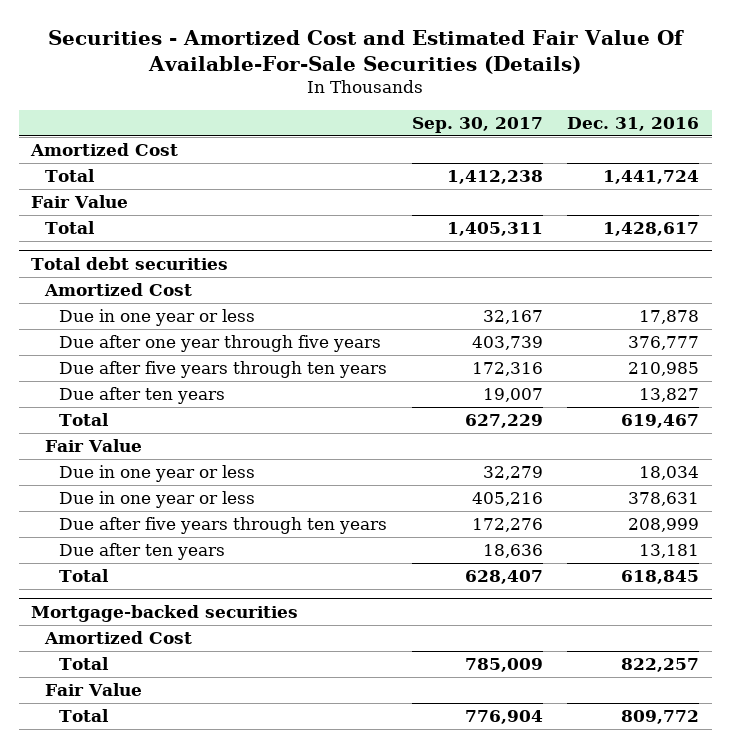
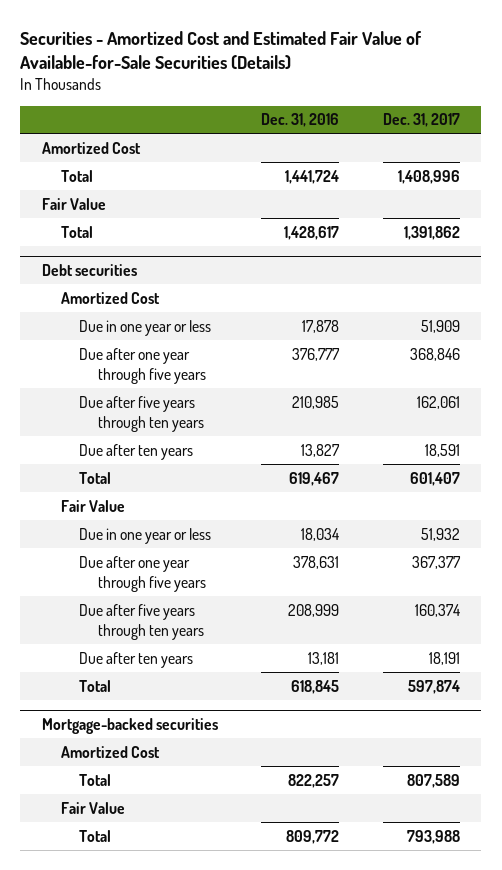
- Securities - Amortized Cost and Estimated Fair Value Of Available-For-Sale Securities (Details)
+ Securities - Amortized Cost and Estimated Fair Value of Available-for-Sale Securities (Details)
- | Sep. 30, 2017 | Dec. 31, 2016
+ | Dec. 31, 2016 | Dec. 31, 2017
- Total debt securities
+ Debt securities
- Due in one year or less | 405,216 | 378,631
+ Due after one year through five years | 378,631 | 367,377

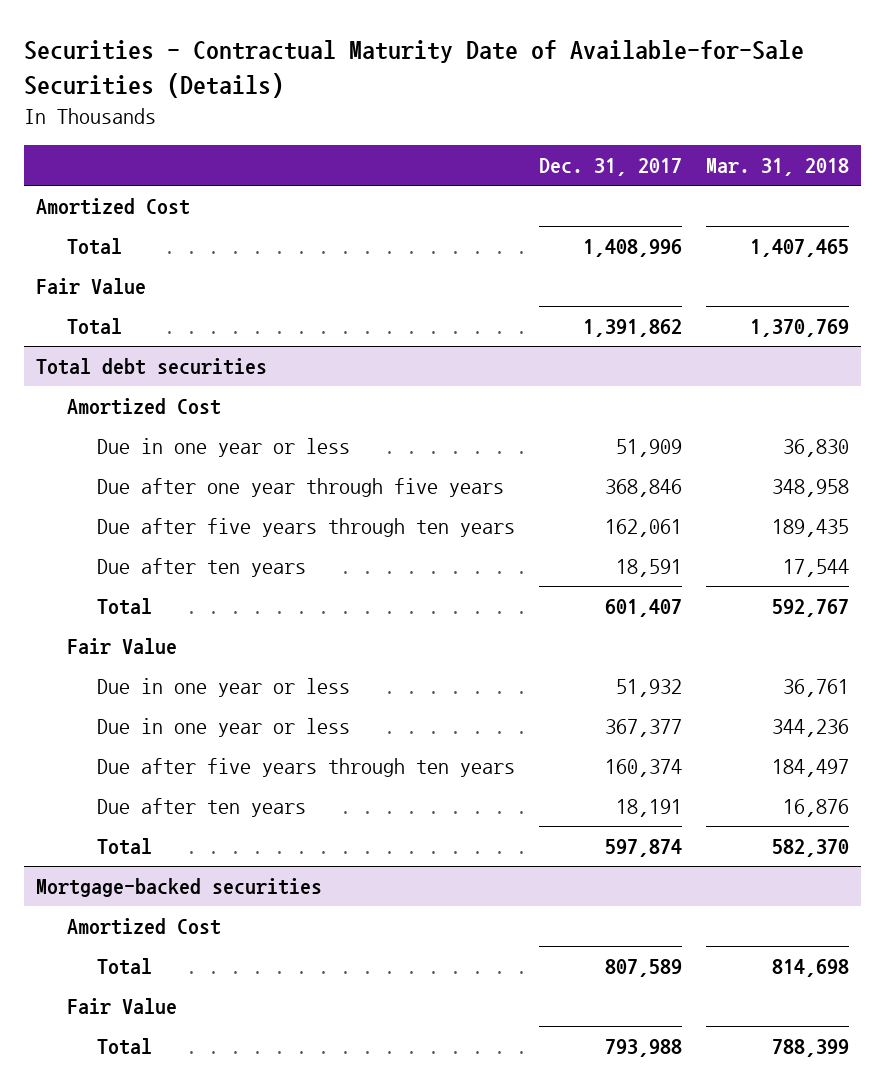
- Securities - Amortized Cost and Estimated Fair Value of Available-for-Sale Securities (Details)
+ Securities - Contractual Maturity Date of Available-for-Sale Securities (Details)
- | Dec. 31, 2016 | Dec. 31, 2017
+ | Dec. 31, 2017 | Mar. 31, 2018
- Debt securities
+ Total debt securities
- Due after one year through five years | 378,631 | 367,377
+ Due in one year or less | 367,377 | 344,236

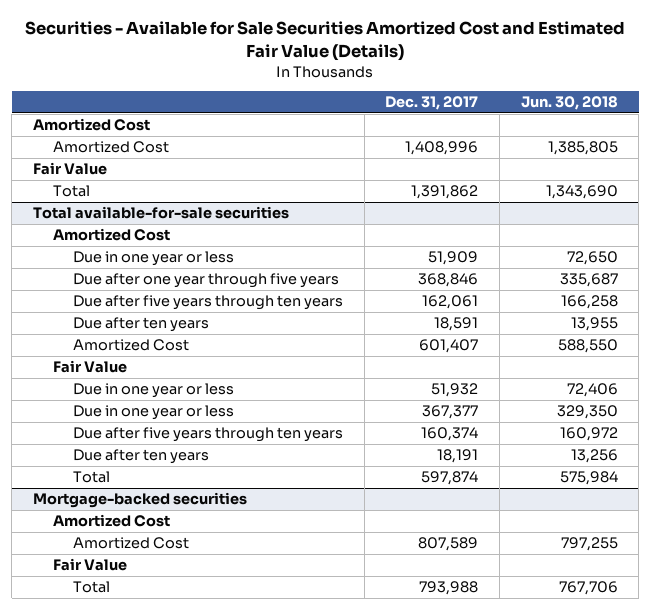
- Securities - Contractual Maturity Date of Available-for-Sale Securities (Details)
+ Securities - Available for Sale Securities Amortized Cost and Estimated Fair Value (Details)
- | Dec. 31, 2017 | Mar. 31, 2018
+ | Dec. 31, 2017 | Jun. 30, 2018
- Total | 1,408,996 | 1,407,465
+ Amortized Cost | 1,408,996 | 1,385,805
- Total debt securities
+ Total available-for-sale securities
- Total | 601,407 | 592,767
+ Amortized Cost | 601,407 | 588,550
@ Mortgage-backed securities
- Total | 807,589 | 814,698
+ Amortized Cost | 807,589 | 797,255

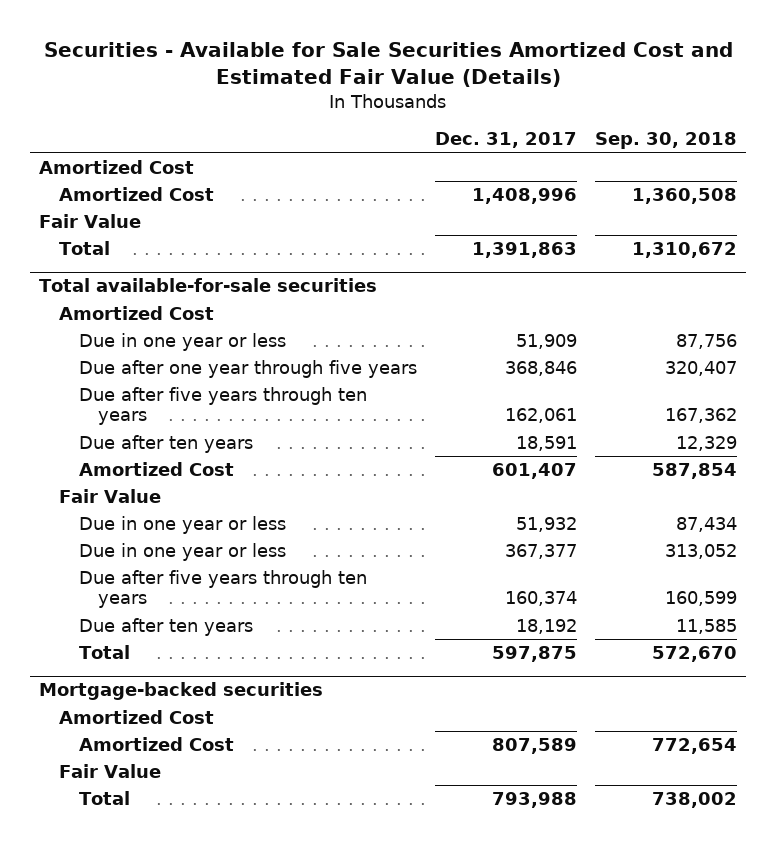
- | Dec. 31, 2017 | Jun. 30, 2018
+ | Dec. 31, 2017 | Sep. 30, 2018
- Total | 1,391,862 | 1,343,690
+ Total | 1,391,863 | 1,310,672
@ Total available-for-sale securities
- Due after ten years | 18,191 | 13,256
- Total | 597,874 | 575,984
+ Due after ten years | 18,192 | 11,585
+ Total | 597,875 | 572,670

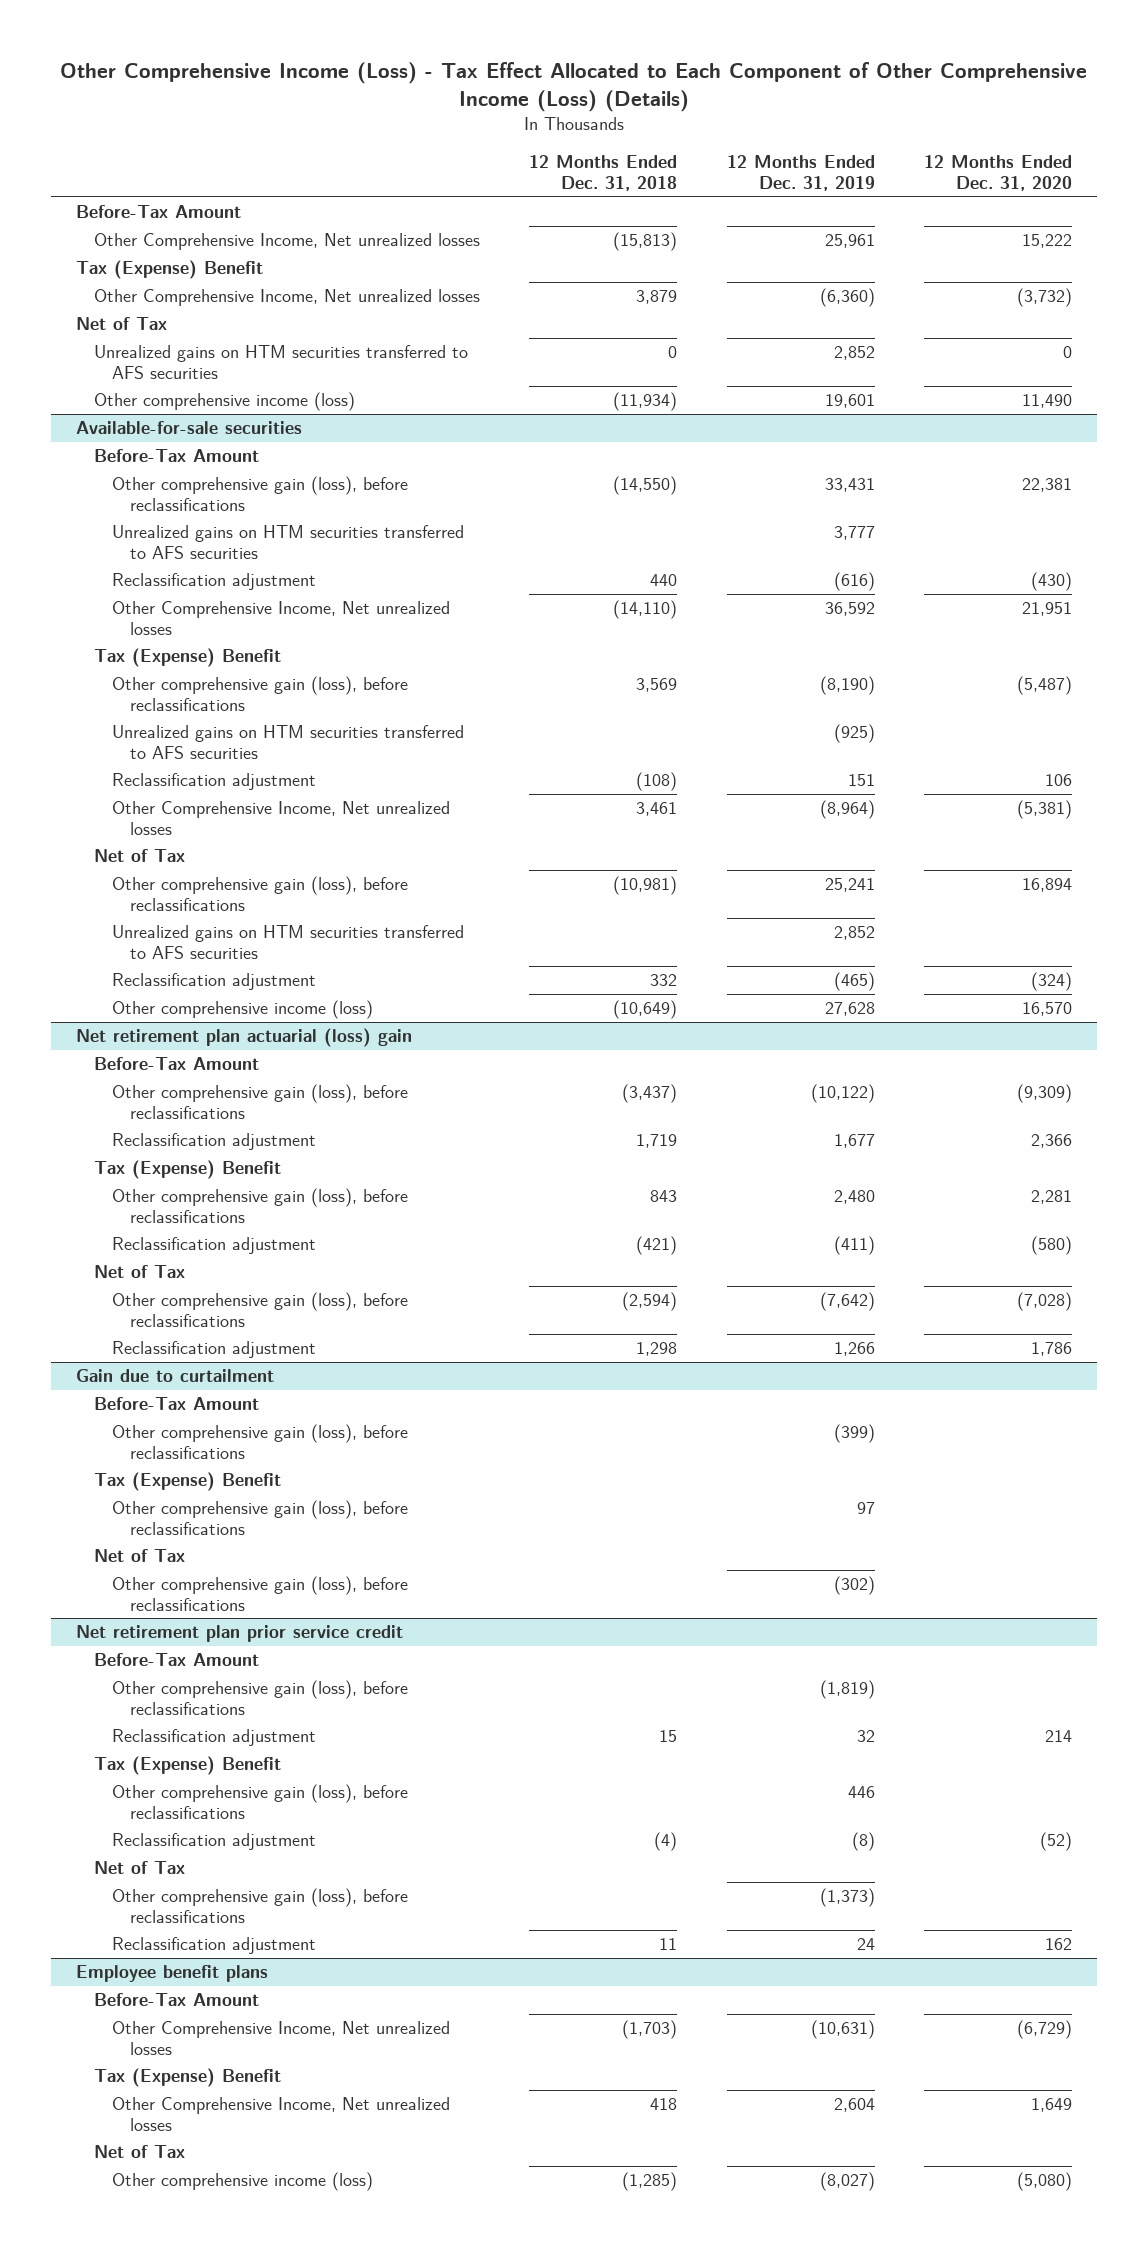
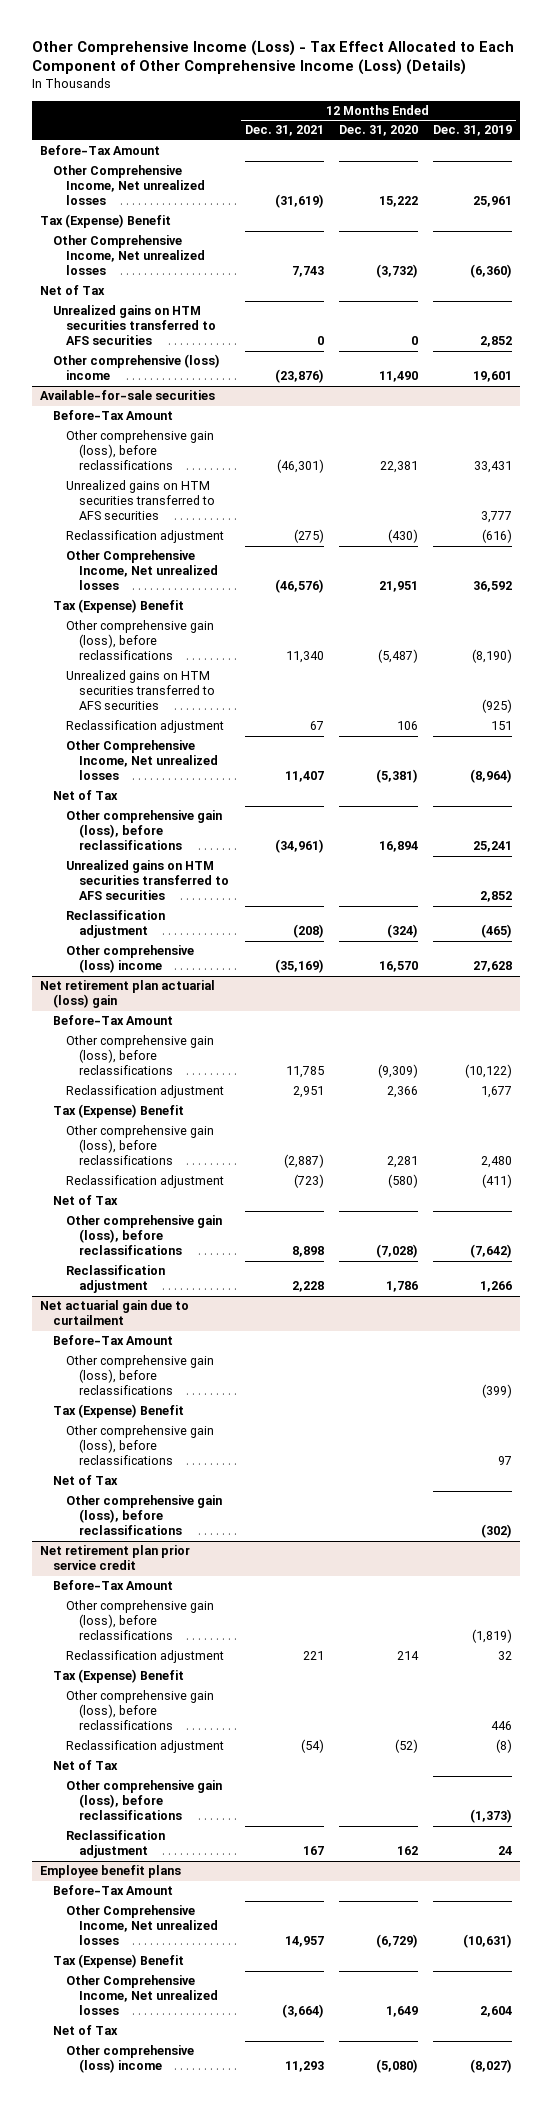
- | 12 Months Ended Dec. 31, 2018 | 12 Months Ended Dec. 31, 2019 | 12 Months Ended Dec. 31, 2020
+ | 12 Months Ended Dec. 31, 2021 | 12 Months Ended Dec. 31, 2020 | 12 Months Ended Dec. 31, 2019
- Other comprehensive income (loss) | (11,934) | 19,601 | 11,490
+ Other comprehensive (loss) income | (23,876) | 11,490 | 19,601
@ Available-for-sale securities
- Other comprehensive income (loss) | (10,649) | 27,628 | 16,570
+ Other comprehensive (loss) income | (35,169) | 16,570 | 27,628
- Gain due to curtailment
+ Net actuarial gain due to curtailment
@ Employee benefit plans
- Other comprehensive income (loss) | (1,285) | (8,027) | (5,080)
+ Other comprehensive (loss) income | 11,293 | (5,080) | (8,027)

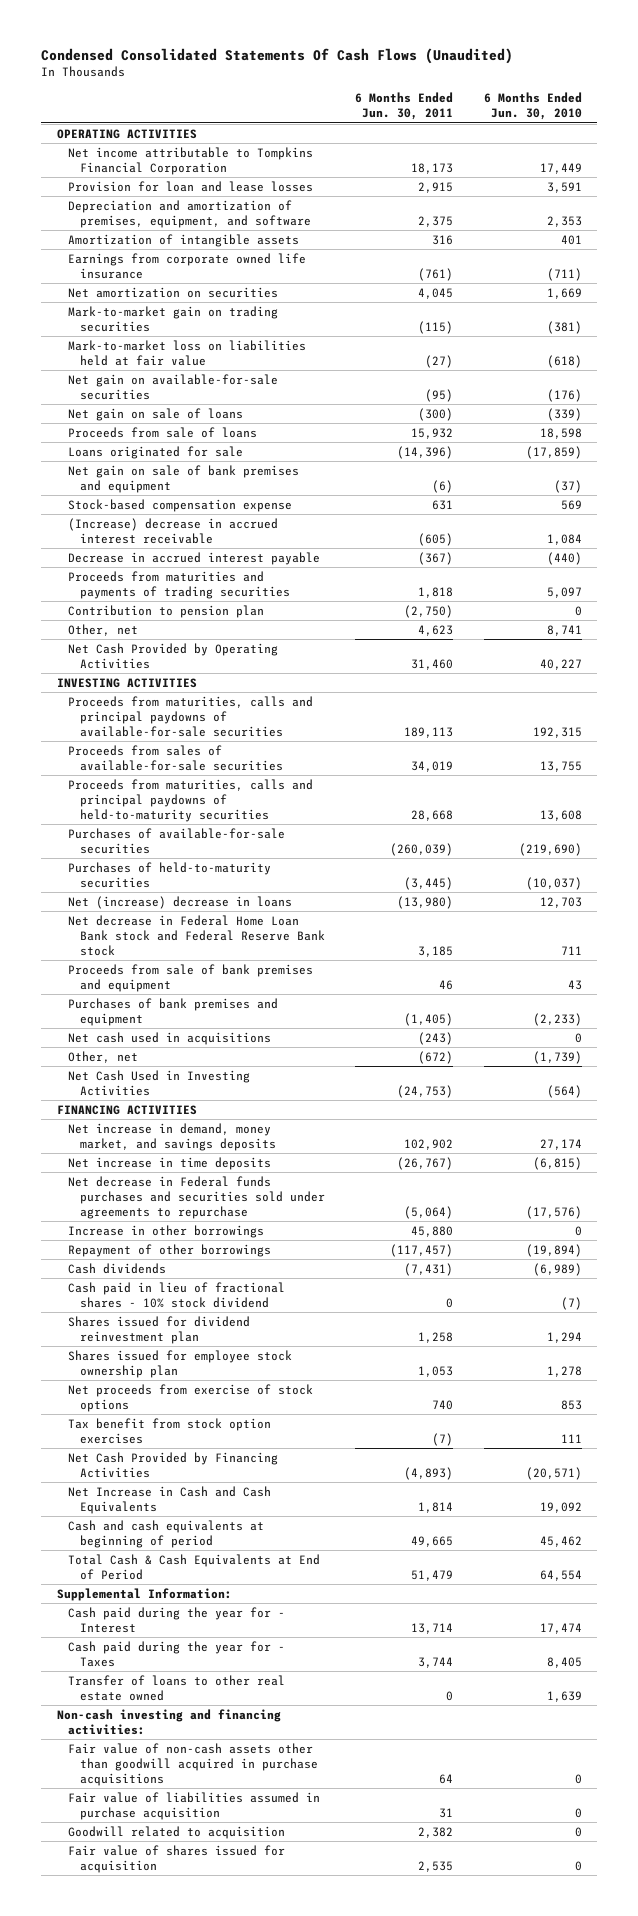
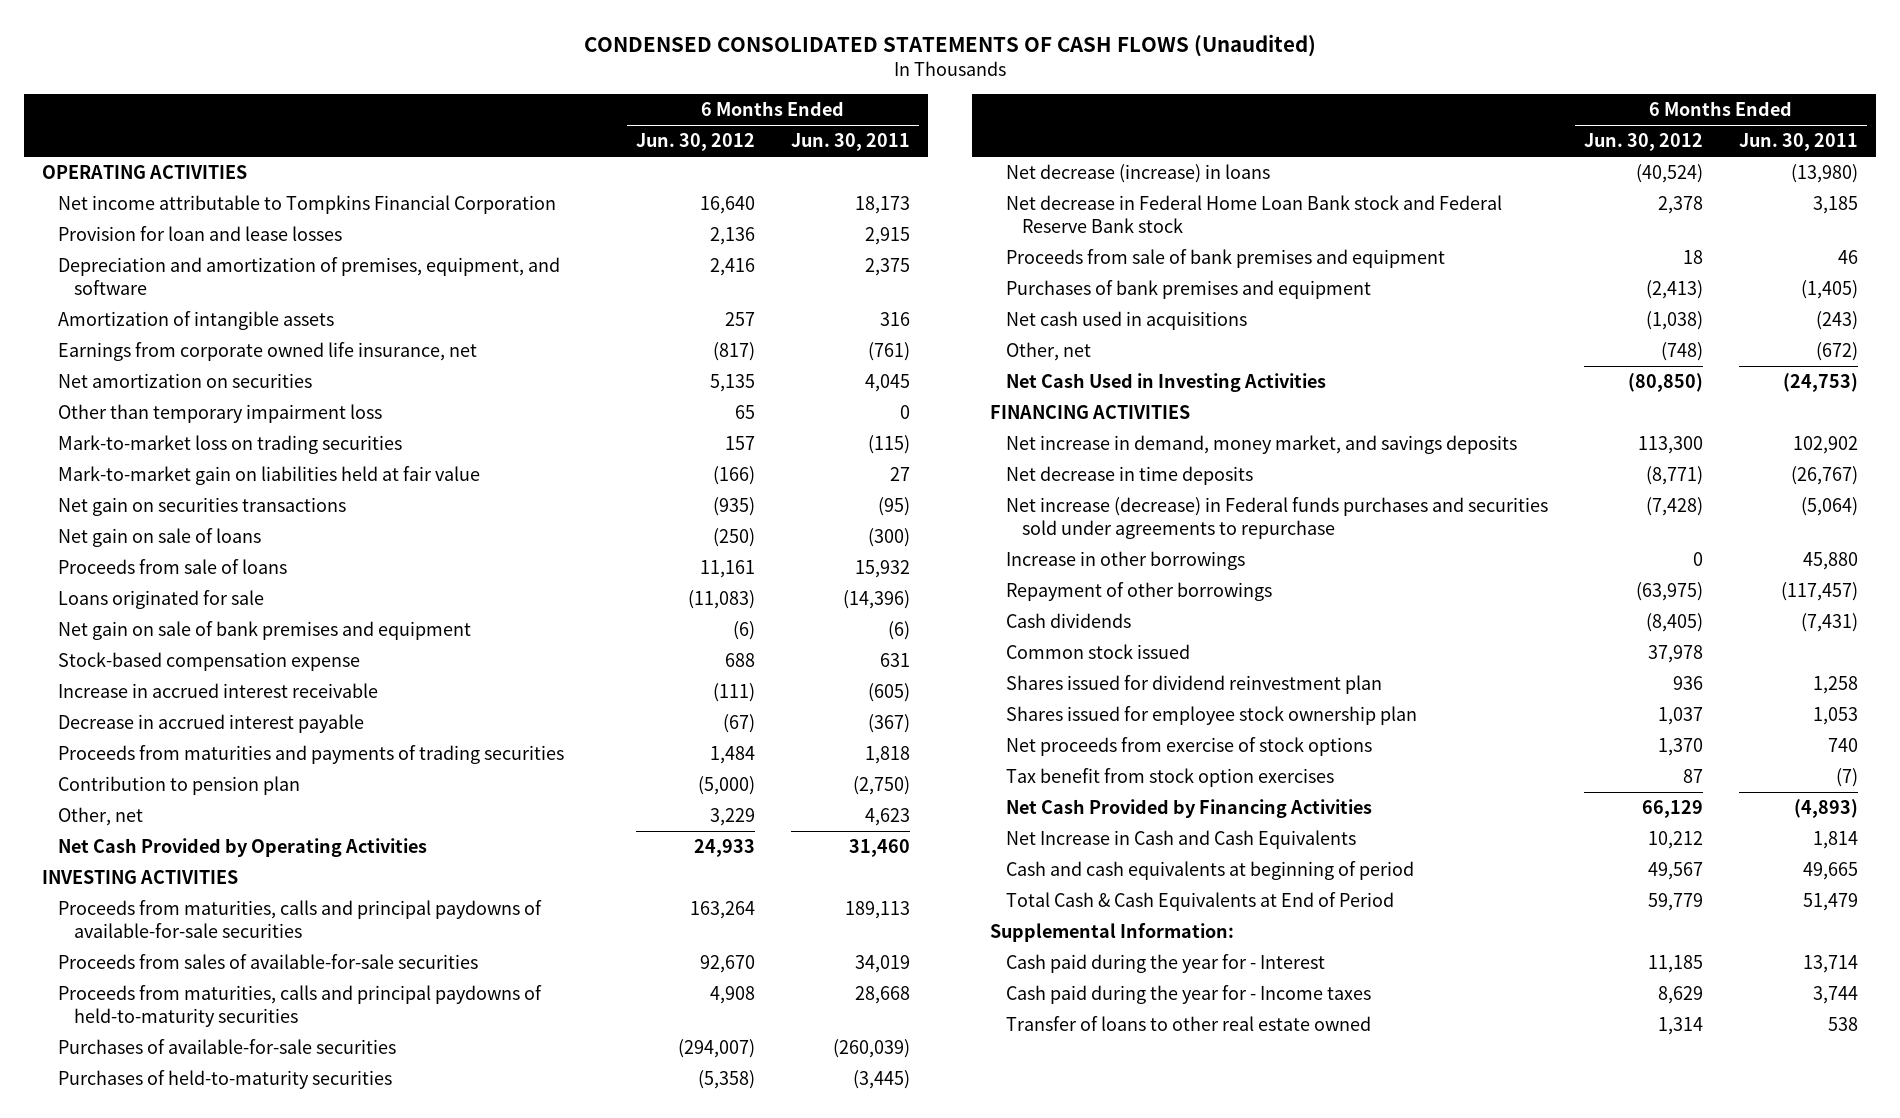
- Condensed Consolidated Statements Of Cash Flows (Unaudited)
+ CONDENSED CONSOLIDATED STATEMENTS OF CASH FLOWS (Unaudited)
- | 6 Months Ended Jun. 30, 2011 | 6 Months Ended Jun. 30, 2010
+ | 6 Months Ended Jun. 30, 2012 | 6 Months Ended Jun. 30, 2011
- Earnings from corporate owned life insurance | (761) | (711)
+ Earnings from corporate owned life insurance, net | (817) | (761)
- Mark-to-market gain on trading securities | (115) | (381)
- Mark-to-market loss on liabilities held at fair value | (27) | (618)
- Net gain on available-for-sale securities | (95) | (176)
+ Other than temporary impairment loss | 65 | 0
+ Mark-to-market loss on trading securities | 157 | (115)
+ Mark-to-market gain on liabilities held at fair value | (166) | 27
+ Net gain on securities transactions | (935) | (95)
- (Increase) decrease in accrued interest receivable | (605) | 1,084
+ Increase in accrued interest receivable | (111) | (605)
- Net (increase) decrease in loans | (13,980) | 12,703
+ Net decrease (increase) in loans | (40,524) | (13,980)
- Net increase in time deposits | (26,767) | (6,815)
- Net decrease in Federal funds purchases and securities sold under agreements to repurchase | (5,064) | (17,576)
+ Net decrease in time deposits | (8,771) | (26,767)
+ Net increase (decrease) in Federal funds purchases and securities sold under agreements to repurchase | (7,428) | (5,064)
- Cash paid in lieu of fractional shares - 10% stock dividend | 0 | (7)
+ Common stock issued | 37,978 |
- Cash paid during the year for - Taxes | 3,744 | 8,405
- Transfer of loans to other real estate owned | 0 | 1,639
- Non-cash investing and financing activities:
- Fair value of non-cash assets other than goodwill acquired in purchase acquisitions | 64 | 0
- Fair value of liabilities assumed in purchase acquisition | 31 | 0
- Goodwill related to acquisition | 2,382 | 0
- Fair value of shares issued for acquisition | 2,535 | 0
+ Cash paid during the year for - Income taxes | 8,629 | 3,744
+ Transfer of loans to other real estate owned | 1,314 | 538

